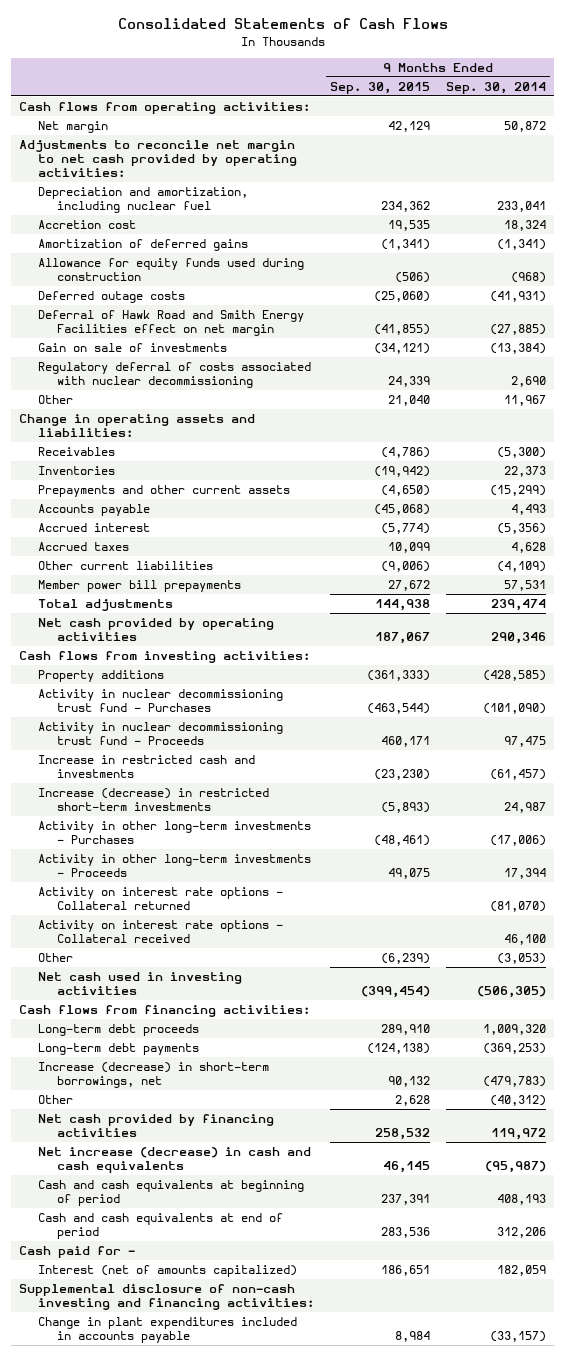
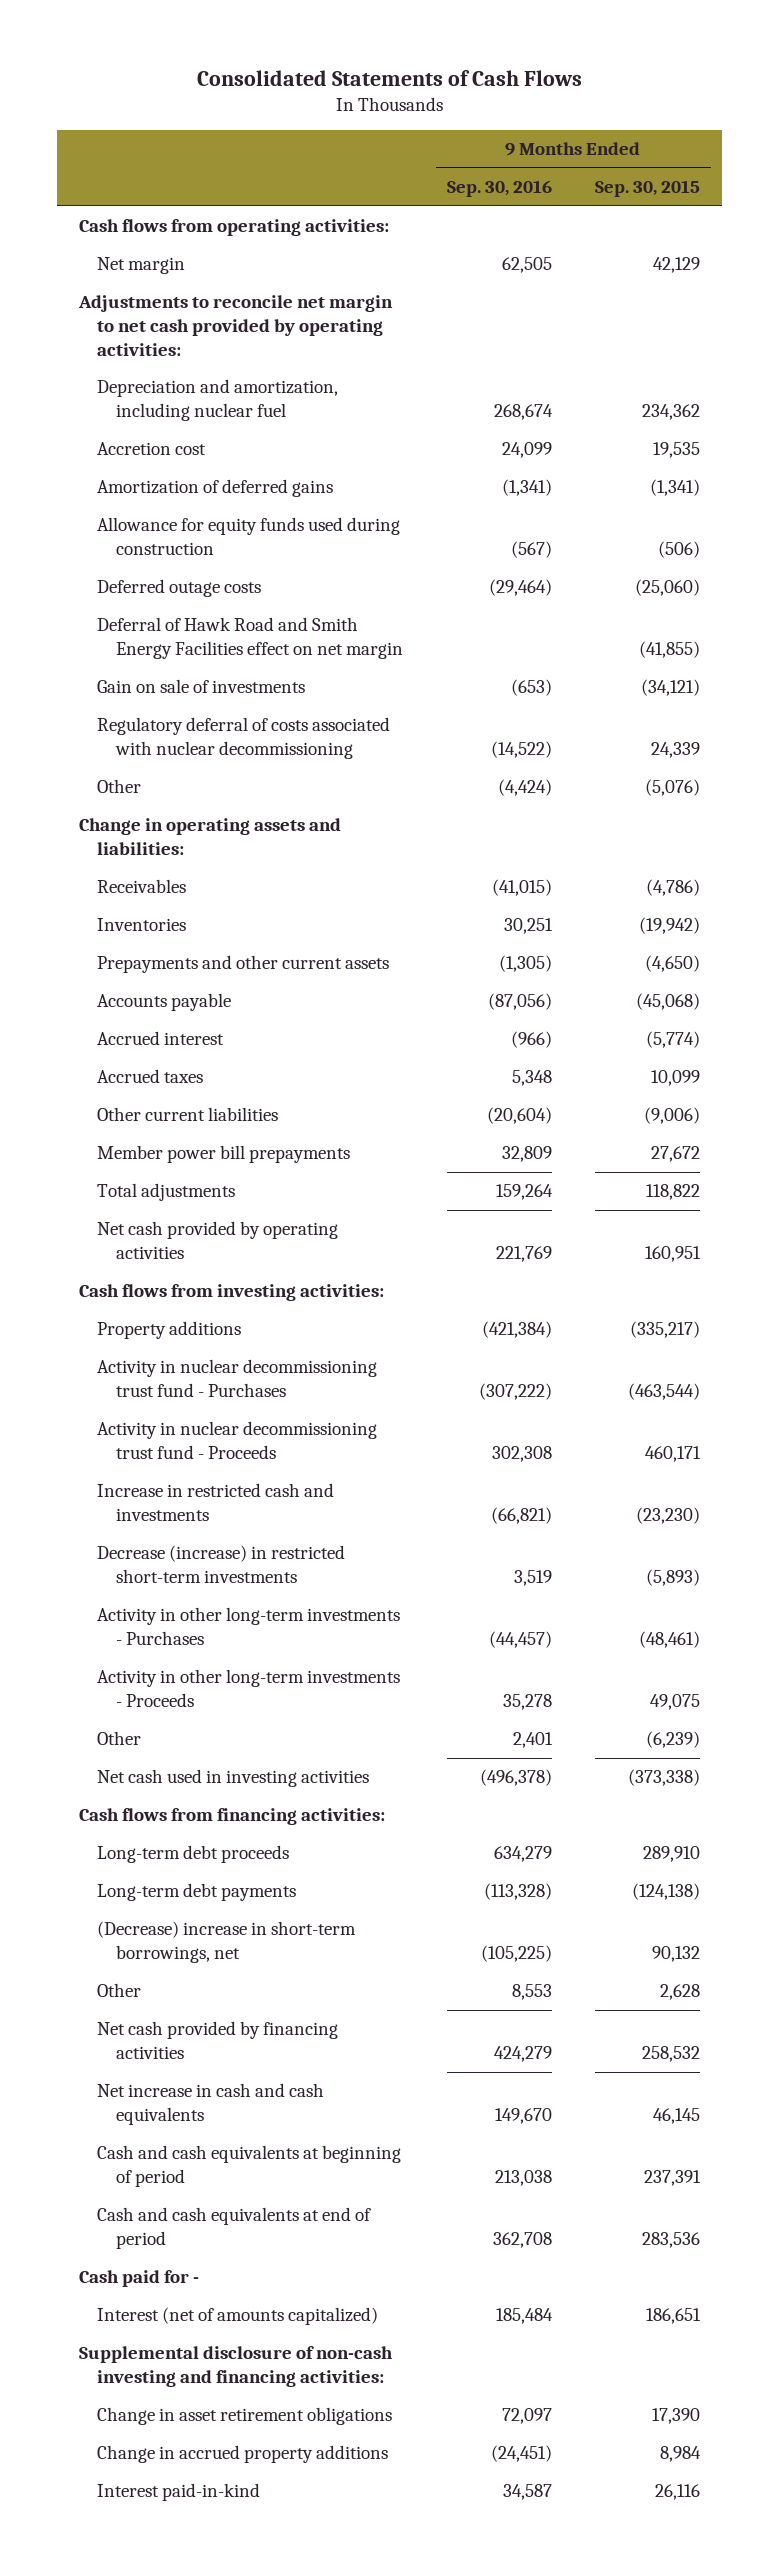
- | 9 Months Ended Sep. 30, 2015 | 9 Months Ended Sep. 30, 2014
+ | 9 Months Ended Sep. 30, 2016 | 9 Months Ended Sep. 30, 2015
- Other | 21,040 | 11,967
+ Other | (4,424) | (5,076)
- Total adjustments | 144,938 | 239,474
- Net cash provided by operating activities | 187,067 | 290,346
+ Total adjustments | 159,264 | 118,822
+ Net cash provided by operating activities | 221,769 | 160,951
- Property additions | (361,333) | (428,585)
+ Property additions | (421,384) | (335,217)
- Increase (decrease) in restricted short-term investments | (5,893) | 24,987
+ Decrease (increase) in restricted short-term investments | 3,519 | (5,893)
- Activity on interest rate options - Collateral returned | | (81,070)
- Activity on interest rate options - Collateral received | | 46,100
- Net cash used in investing activities | (399,454) | (506,305)
+ Net cash used in investing activities | (496,378) | (373,338)
- Increase (decrease) in short-term borrowings, net | 90,132 | (479,783)
+ (Decrease) increase in short-term borrowings, net | (105,225) | 90,132
- Net increase (decrease) in cash and cash equivalents | 46,145 | (95,987)
+ Net increase in cash and cash equivalents | 149,670 | 46,145
- Change in plant expenditures included in accounts payable | 8,984 | (33,157)
+ Change in asset retirement obligations | 72,097 | 17,390
+ Change in accrued property additions | (24,451) | 8,984
+ Interest paid-in-kind | 34,587 | 26,116

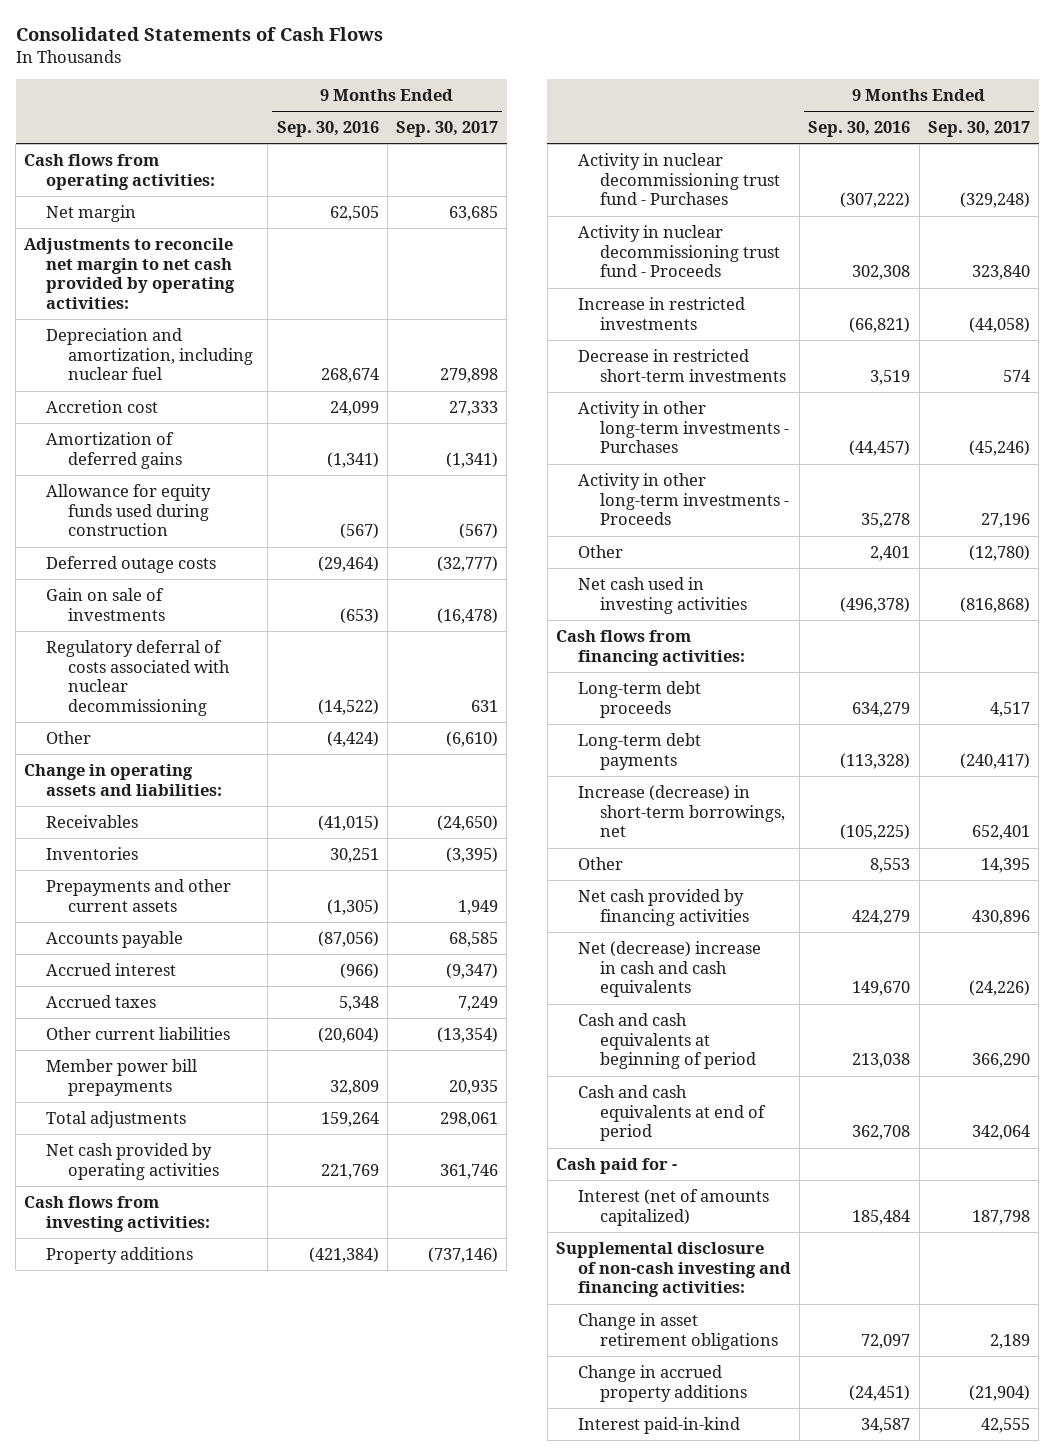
- | 9 Months Ended Sep. 30, 2016 | 9 Months Ended Sep. 30, 2015
+ | 9 Months Ended Sep. 30, 2016 | 9 Months Ended Sep. 30, 2017
- Deferral of Hawk Road and Smith Energy Facilities effect on net margin | | (41,855)
- Increase in restricted cash and investments | (66,821) | (23,230)
- Decrease (increase) in restricted short-term investments | 3,519 | (5,893)
+ Increase in restricted investments | (66,821) | (44,058)
+ Decrease in restricted short-term investments | 3,519 | 574
- (Decrease) increase in short-term borrowings, net | (105,225) | 90,132
+ Increase (decrease) in short-term borrowings, net | (105,225) | 652,401
- Net increase in cash and cash equivalents | 149,670 | 46,145
+ Net (decrease) increase in cash and cash equivalents | 149,670 | (24,226)

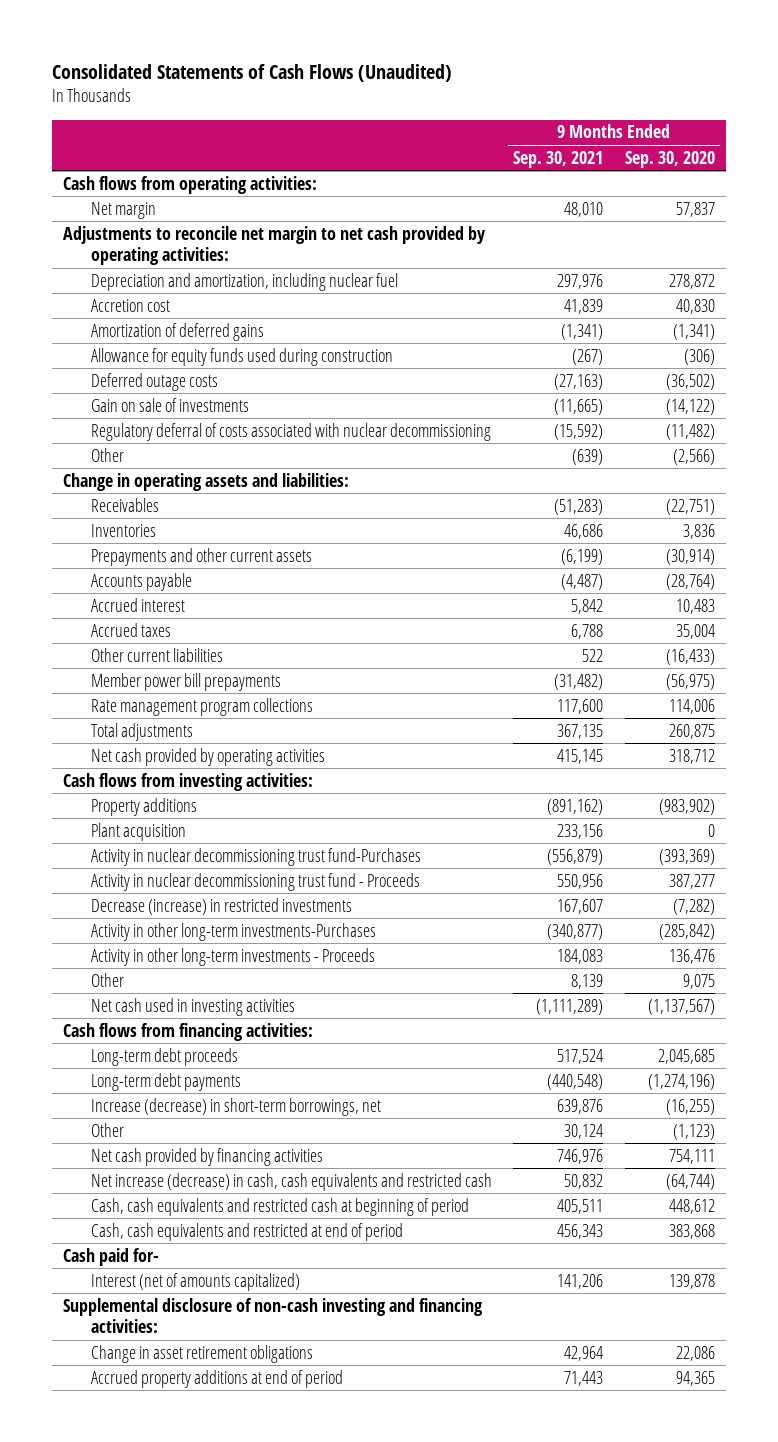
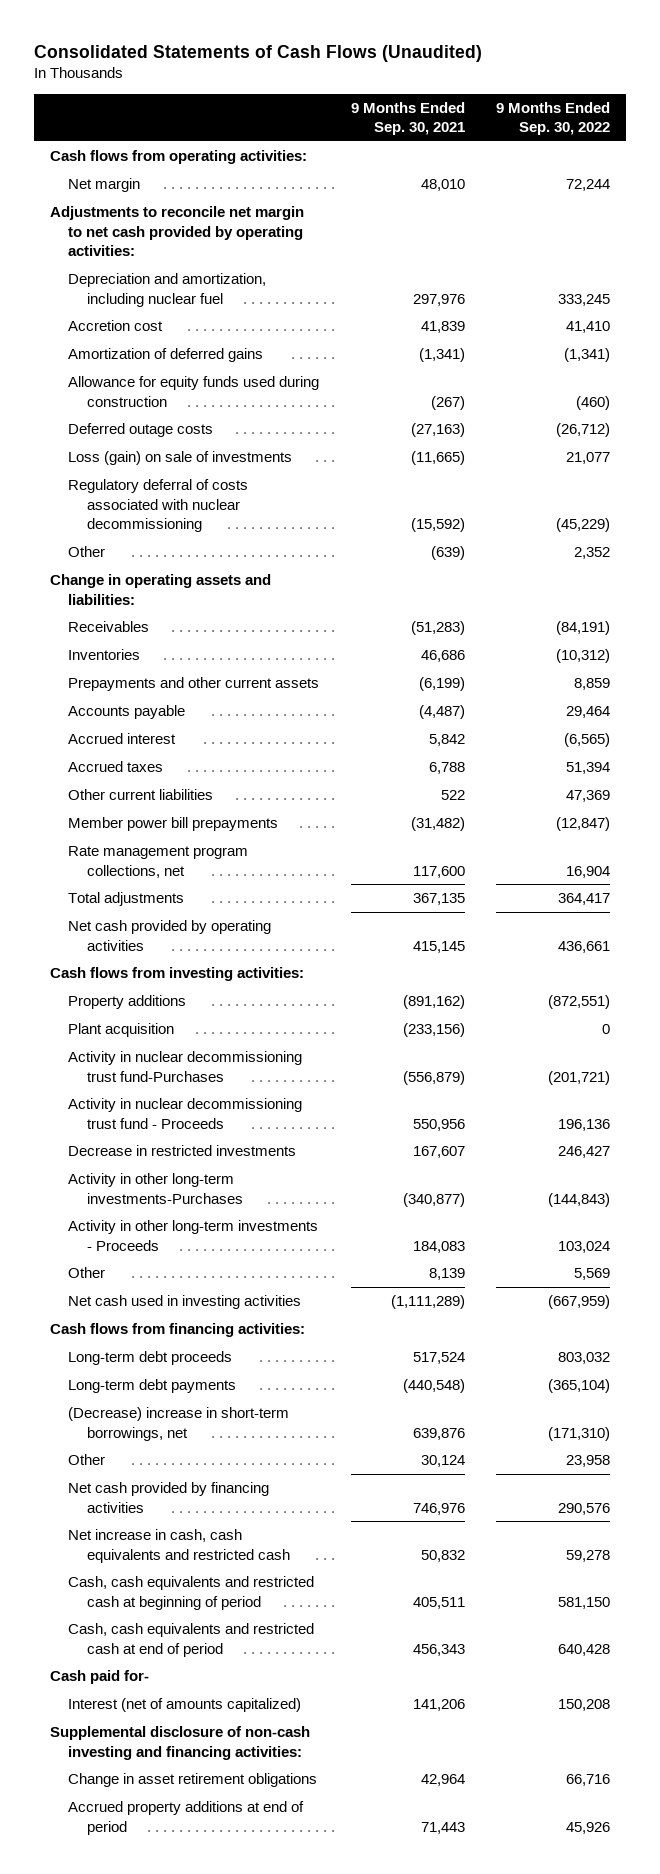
- | 9 Months Ended Sep. 30, 2021 | 9 Months Ended Sep. 30, 2020
+ | 9 Months Ended Sep. 30, 2021 | 9 Months Ended Sep. 30, 2022
- Gain on sale of investments | (11,665) | (14,122)
+ Loss (gain) on sale of investments | (11,665) | 21,077
- Rate management program collections | 117,600 | 114,006
+ Rate management program collections, net | 117,600 | 16,904
- Plant acquisition | 233,156 | 0
+ Plant acquisition | (233,156) | 0
- Decrease (increase) in restricted investments | 167,607 | (7,282)
+ Decrease in restricted investments | 167,607 | 246,427
- Increase (decrease) in short-term borrowings, net | 639,876 | (16,255)
+ (Decrease) increase in short-term borrowings, net | 639,876 | (171,310)
- Net increase (decrease) in cash, cash equivalents and restricted cash | 50,832 | (64,744)
+ Net increase in cash, cash equivalents and restricted cash | 50,832 | 59,278
- Cash, cash equivalents and restricted at end of period | 456,343 | 383,868
+ Cash, cash equivalents and restricted cash at end of period | 456,343 | 640,428

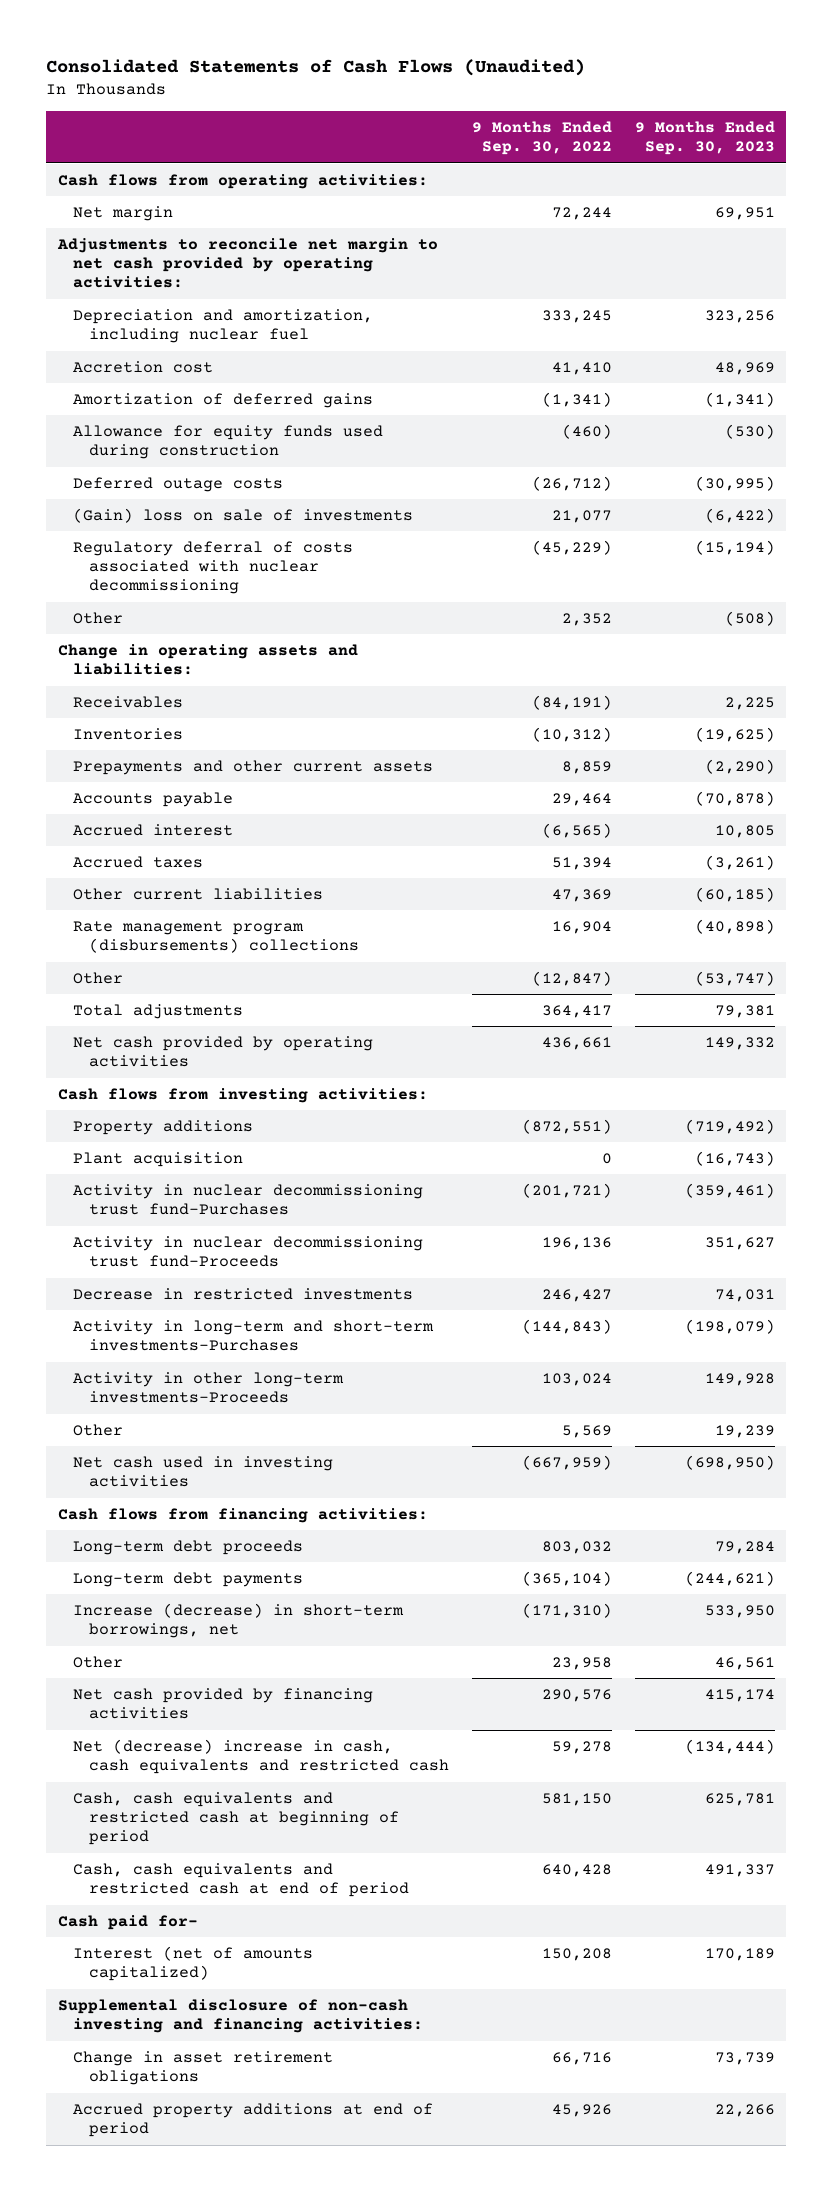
- | 9 Months Ended Sep. 30, 2021 | 9 Months Ended Sep. 30, 2022
+ | 9 Months Ended Sep. 30, 2022 | 9 Months Ended Sep. 30, 2023
- Loss (gain) on sale of investments | (11,665) | 21,077
+ (Gain) loss on sale of investments | 21,077 | (6,422)
- Member power bill prepayments | (31,482) | (12,847)
- Rate management program collections, net | 117,600 | 16,904
+ Rate management program (disbursements) collections | 16,904 | (40,898)
+ Other | (12,847) | (53,747)
- Activity in nuclear decommissioning trust fund - Proceeds | 550,956 | 196,136
+ Activity in nuclear decommissioning trust fund-Proceeds | 196,136 | 351,627
- Activity in other long-term investments-Purchases | (340,877) | (144,843)
- Activity in other long-term investments - Proceeds | 184,083 | 103,024
+ Activity in long-term and short-term investments-Purchases | (144,843) | (198,079)
+ Activity in other long-term investments-Proceeds | 103,024 | 149,928
- (Decrease) increase in short-term borrowings, net | 639,876 | (171,310)
+ Increase (decrease) in short-term borrowings, net | (171,310) | 533,950
- Net increase in cash, cash equivalents and restricted cash | 50,832 | 59,278
+ Net (decrease) increase in cash, cash equivalents and restricted cash | 59,278 | (134,444)

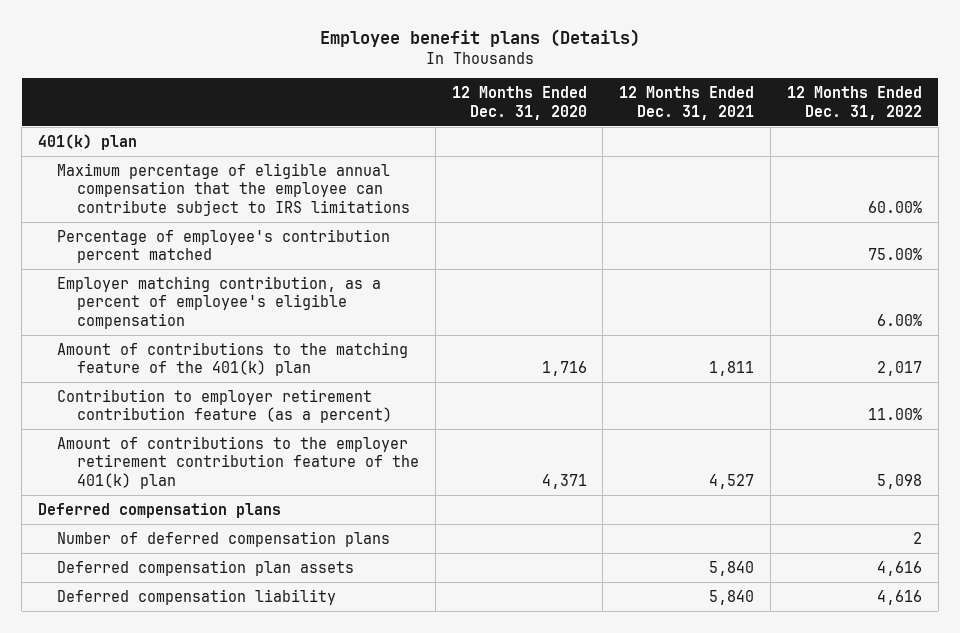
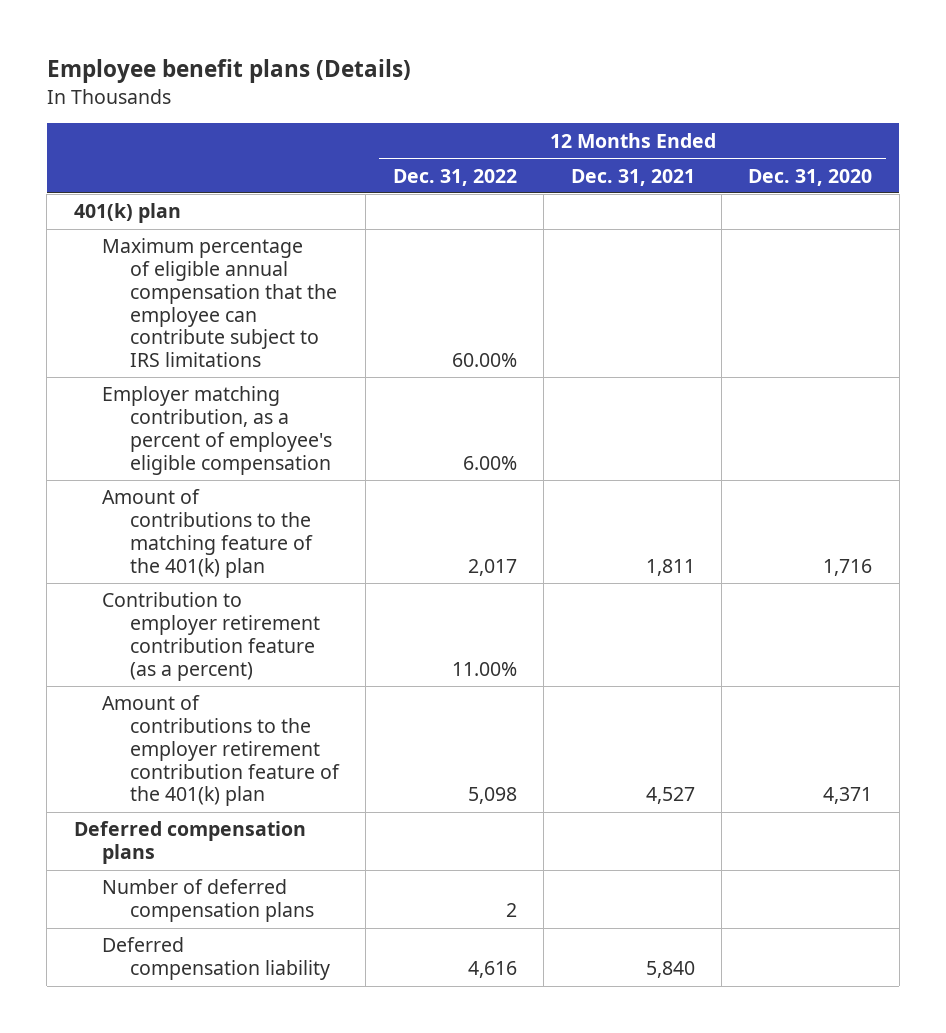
- | 12 Months Ended Dec. 31, 2020 | 12 Months Ended Dec. 31, 2021 | 12 Months Ended Dec. 31, 2022
+ | 12 Months Ended Dec. 31, 2022 | 12 Months Ended Dec. 31, 2021 | 12 Months Ended Dec. 31, 2020
- Percentage of employee's contribution percent matched | | | 75.00%
- Deferred compensation plan assets | | 5,840 | 4,616

